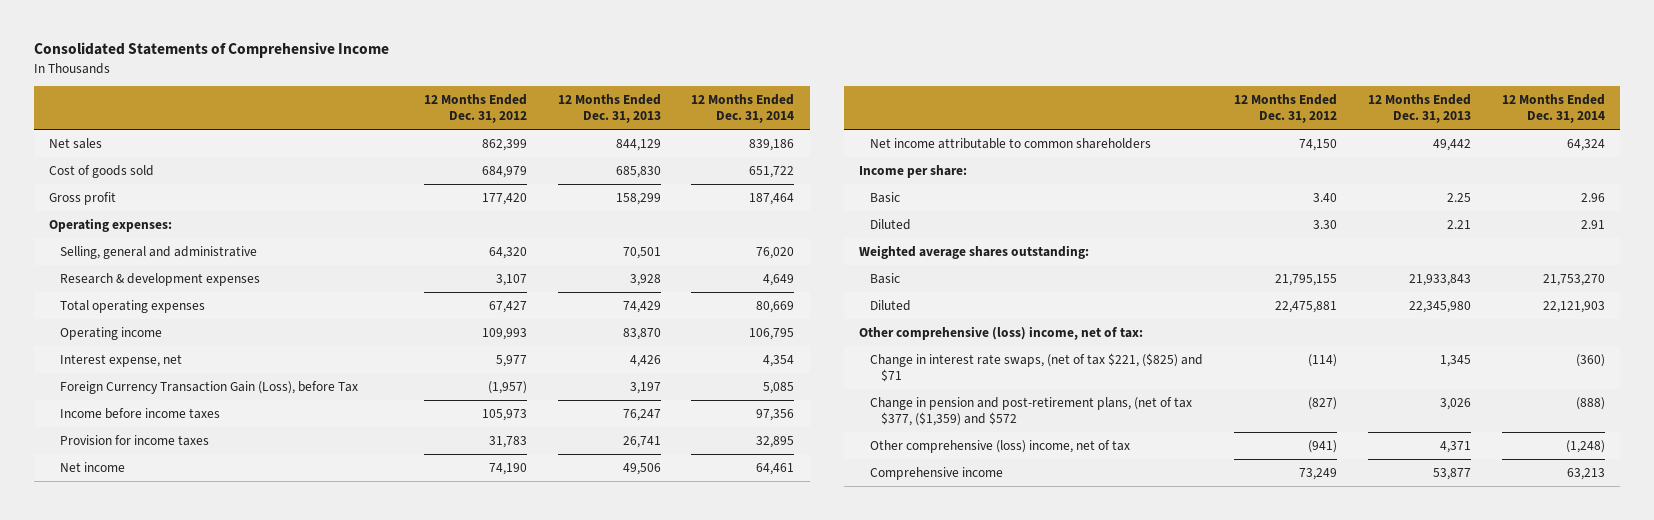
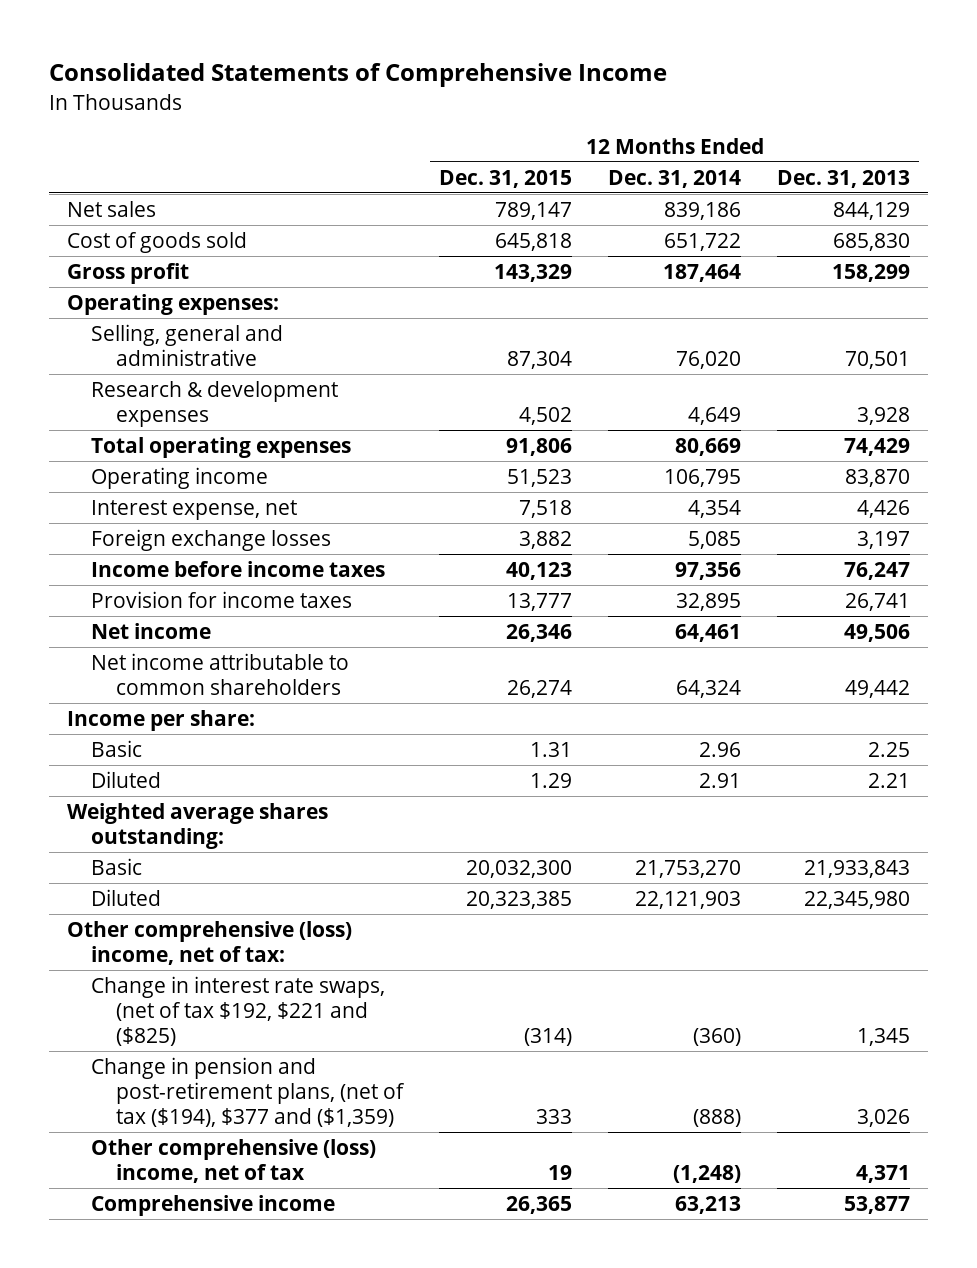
- | 12 Months Ended Dec. 31, 2012 | 12 Months Ended Dec. 31, 2013 | 12 Months Ended Dec. 31, 2014
+ | 12 Months Ended Dec. 31, 2015 | 12 Months Ended Dec. 31, 2014 | 12 Months Ended Dec. 31, 2013
- Foreign Currency Transaction Gain (Loss), before Tax | (1,957) | 3,197 | 5,085
+ Foreign exchange losses | 3,882 | 5,085 | 3,197
- Change in interest rate swaps, (net of tax $221, ($825) and $71 | (114) | 1,345 | (360)
- Change in pension and post-retirement plans, (net of tax $377, ($1,359) and $572 | (827) | 3,026 | (888)
+ Change in interest rate swaps, (net of tax $192, $221 and ($825) | (314) | (360) | 1,345
+ Change in pension and post-retirement plans, (net of tax ($194), $377 and ($1,359) | 333 | (888) | 3,026

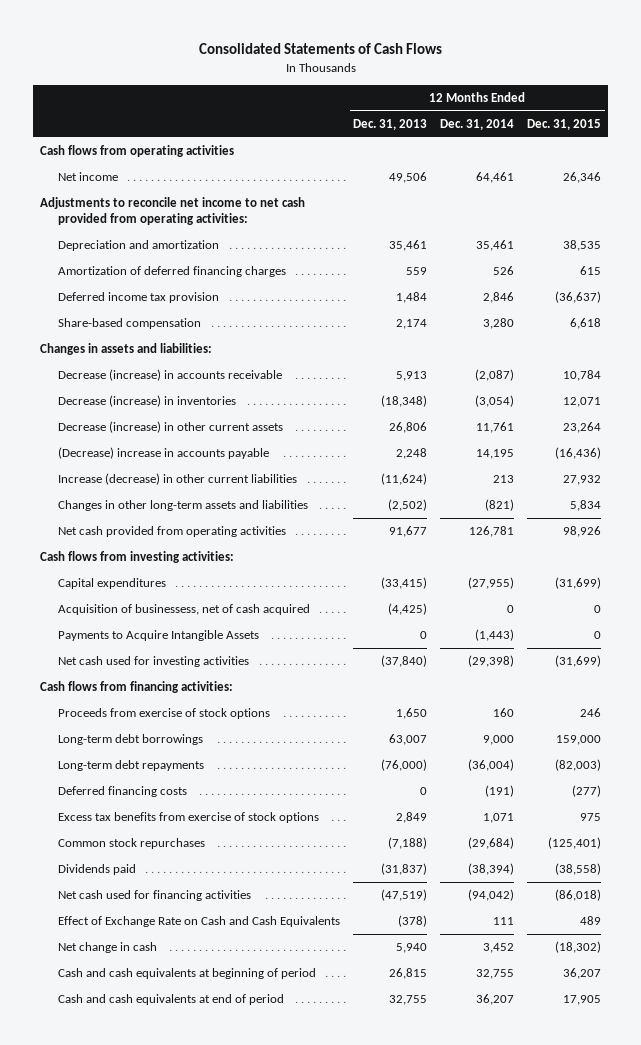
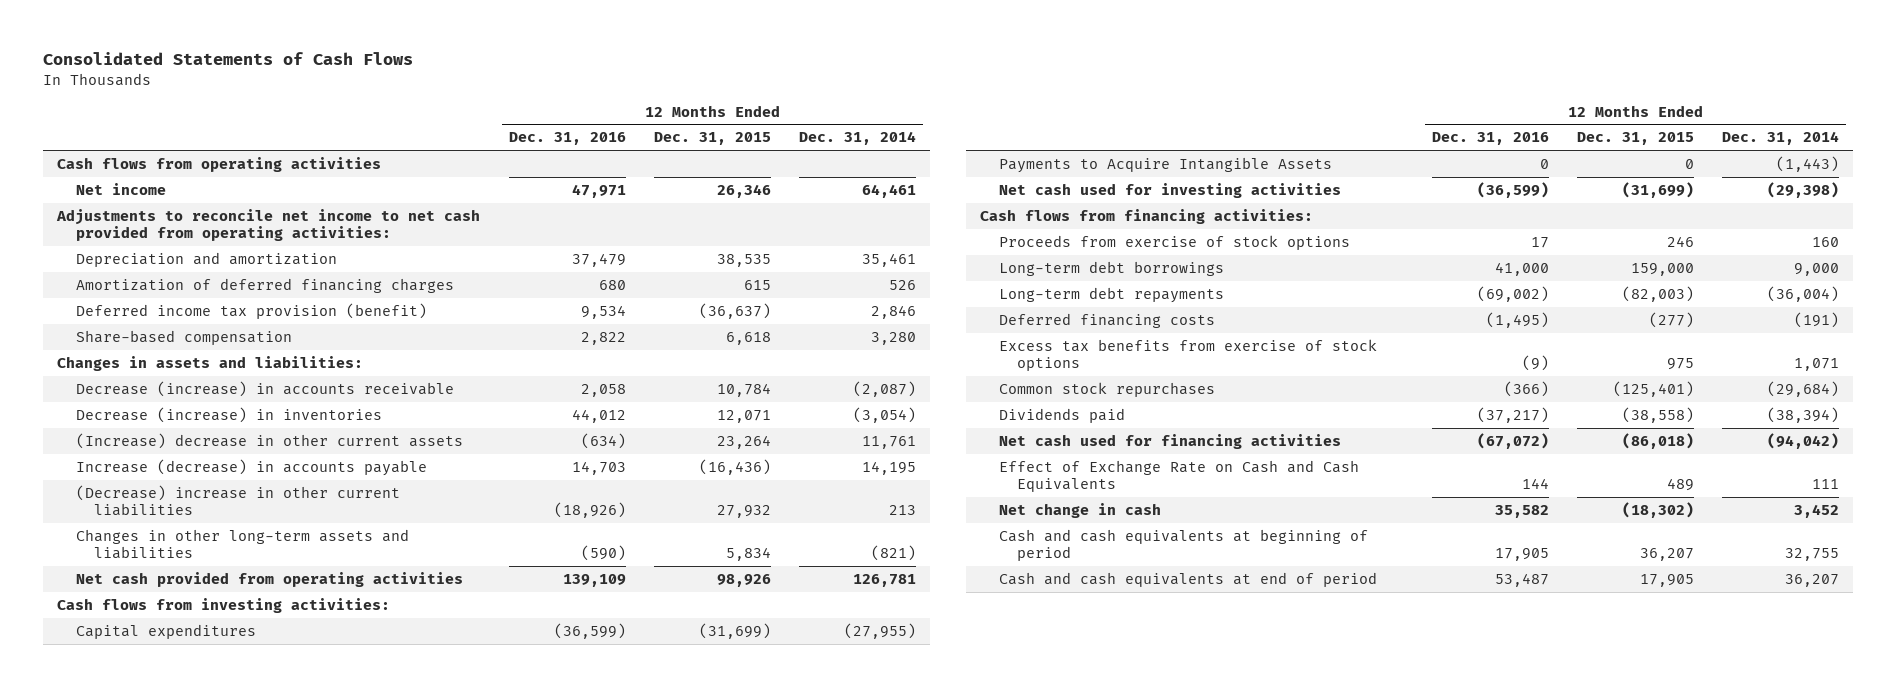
- | 12 Months Ended Dec. 31, 2013 | 12 Months Ended Dec. 31, 2014 | 12 Months Ended Dec. 31, 2015
+ | 12 Months Ended Dec. 31, 2016 | 12 Months Ended Dec. 31, 2015 | 12 Months Ended Dec. 31, 2014
- Deferred income tax provision | 1,484 | 2,846 | (36,637)
+ Deferred income tax provision (benefit) | 9,534 | (36,637) | 2,846
- Decrease (increase) in other current assets | 26,806 | 11,761 | 23,264
- (Decrease) increase in accounts payable | 2,248 | 14,195 | (16,436)
- Increase (decrease) in other current liabilities | (11,624) | 213 | 27,932
+ (Increase) decrease in other current assets | (634) | 23,264 | 11,761
+ Increase (decrease) in accounts payable | 14,703 | (16,436) | 14,195
+ (Decrease) increase in other current liabilities | (18,926) | 27,932 | 213
- Acquisition of businessess, net of cash acquired | (4,425) | 0 | 0

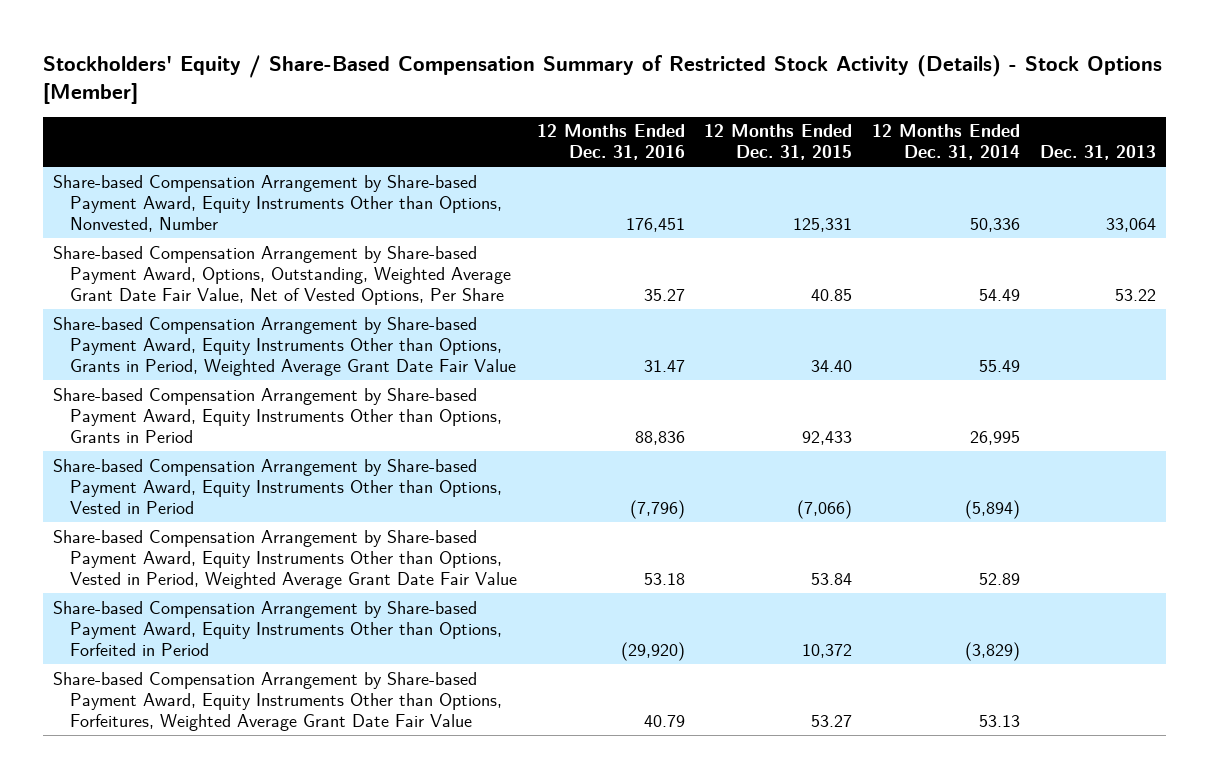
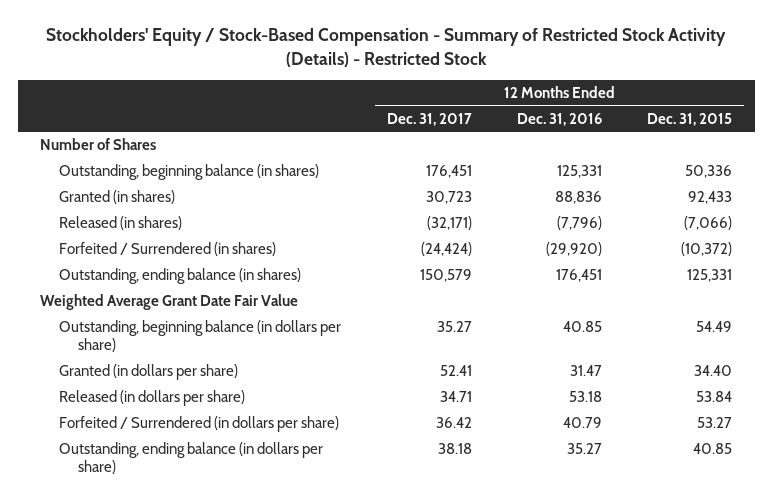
- Stockholders' Equity / Share-Based Compensation Summary of Restricted Stock Activity (Details) - Stock Options [Member]
+ Stockholders' Equity / Stock-Based Compensation - Summary of Restricted Stock Activity (Details) - Restricted Stock
- | 12 Months Ended Dec. 31, 2016 | 12 Months Ended Dec. 31, 2015 | 12 Months Ended Dec. 31, 2014 | Dec. 31, 2013
+ | 12 Months Ended Dec. 31, 2017 | 12 Months Ended Dec. 31, 2016 | 12 Months Ended Dec. 31, 2015
- Share-based Compensation Arrangement by Share-based Payment Award, Equity Instruments Other than Options, Nonvested, Number | 176,451 | 125,331 | 50,336 | 33,064
- Share-based Compensation Arrangement by Share-based Payment Award, Options, Outstanding, Weighted Average Grant Date Fair Value, Net of Vested Options, Per Share | 35.27 | 40.85 | 54.49 | 53.22
- Share-based Compensation Arrangement by Share-based Payment Award, Equity Instruments Other than Options, Grants in Period, Weighted Average Grant Date Fair Value | 31.47 | 34.40 | 55.49 |
- Share-based Compensation Arrangement by Share-based Payment Award, Equity Instruments Other than Options, Grants in Period | 88,836 | 92,433 | 26,995 |
- Share-based Compensation Arrangement by Share-based Payment Award, Equity Instruments Other than Options, Vested in Period | (7,796) | (7,066) | (5,894) |
- Share-based Compensation Arrangement by Share-based Payment Award, Equity Instruments Other than Options, Vested in Period, Weighted Average Grant Date Fair Value | 53.18 | 53.84 | 52.89 |
- Share-based Compensation Arrangement by Share-based Payment Award, Equity Instruments Other than Options, Forfeited in Period | (29,920) | 10,372 | (3,829) |
- Share-based Compensation Arrangement by Share-based Payment Award, Equity Instruments Other than Options, Forfeitures, Weighted Average Grant Date Fair Value | 40.79 | 53.27 | 53.13 |
+ Number of Shares
+ Outstanding, beginning balance (in shares) | 176,451 | 125,331 | 50,336
+ Granted (in shares) | 30,723 | 88,836 | 92,433
+ Released (in shares) | (32,171) | (7,796) | (7,066)
+ Forfeited / Surrendered (in shares) | (24,424) | (29,920) | (10,372)
+ Outstanding, ending balance (in shares) | 150,579 | 176,451 | 125,331
+ Weighted Average Grant Date Fair Value
+ Outstanding, beginning balance (in dollars per share) | 35.27 | 40.85 | 54.49
+ Granted (in dollars per share) | 52.41 | 31.47 | 34.40
+ Released (in dollars per share) | 34.71 | 53.18 | 53.84
+ Forfeited / Surrendered (in dollars per share) | 36.42 | 40.79 | 53.27
+ Outstanding, ending balance (in dollars per share) | 38.18 | 35.27 | 40.85

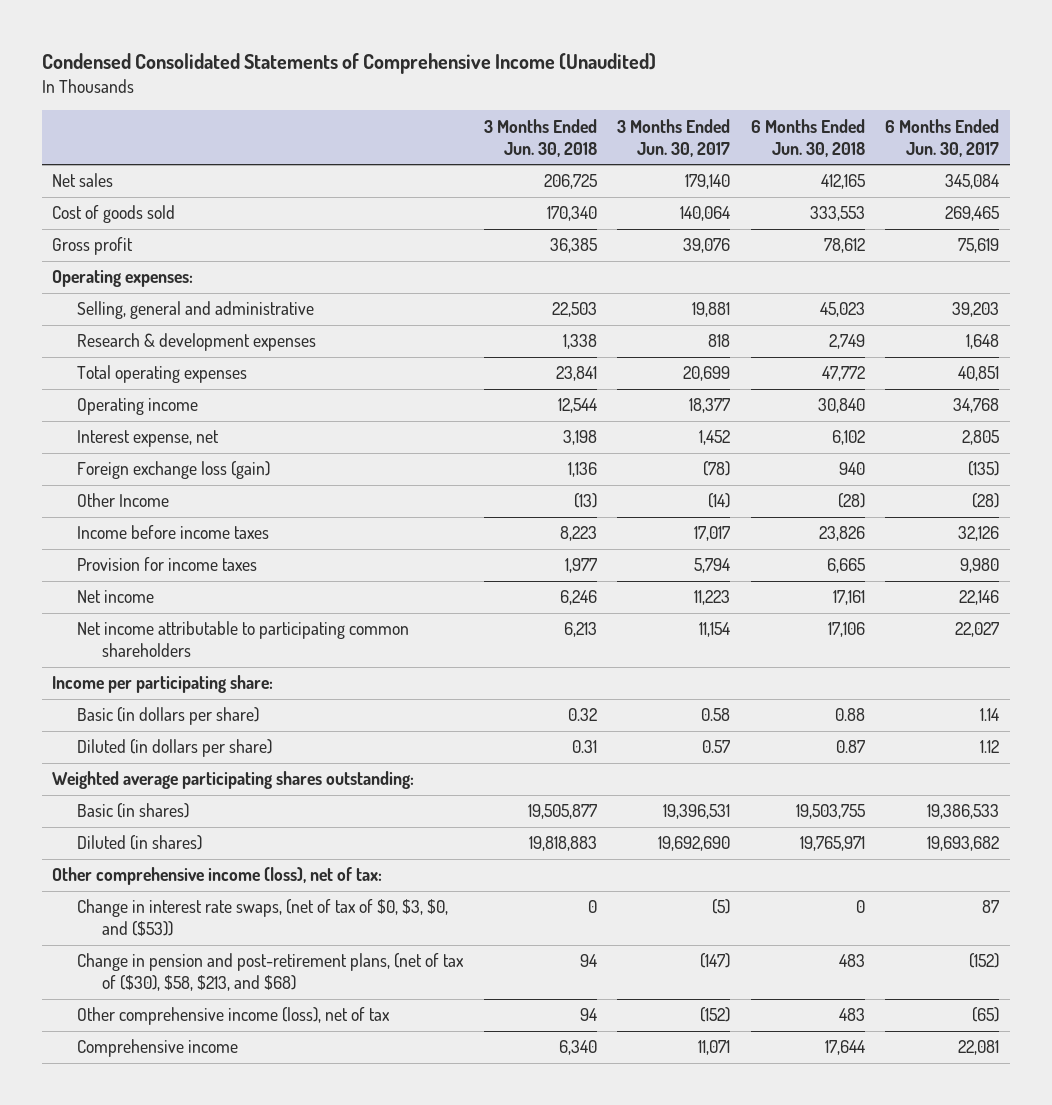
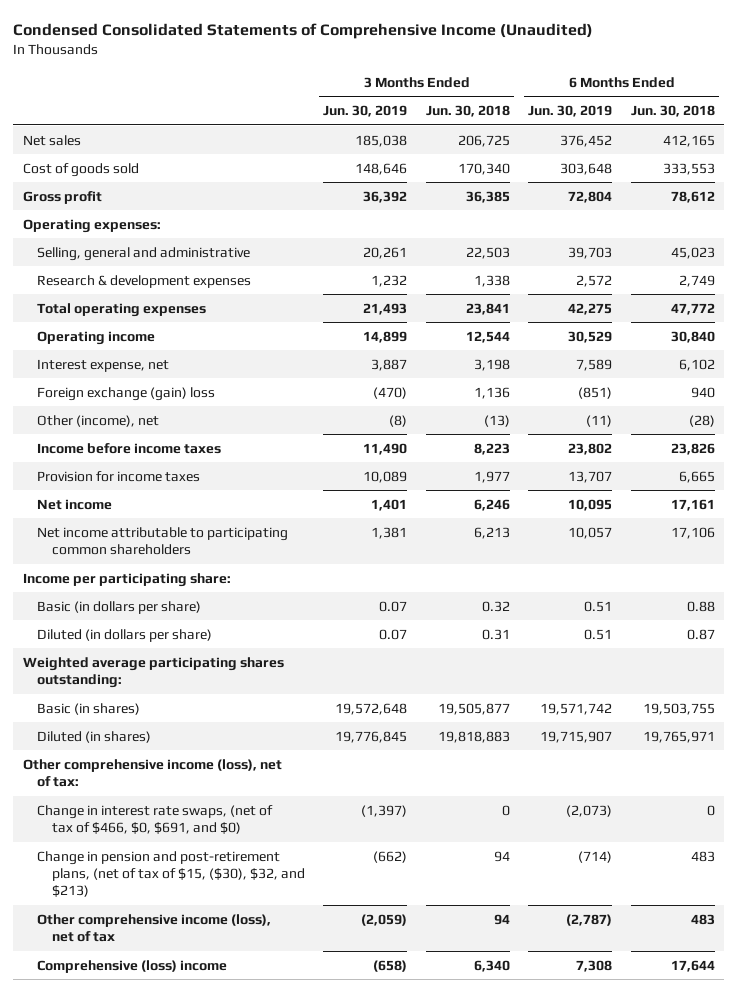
- | 3 Months Ended Jun. 30, 2018 | 3 Months Ended Jun. 30, 2017 | 6 Months Ended Jun. 30, 2018 | 6 Months Ended Jun. 30, 2017
+ | 3 Months Ended Jun. 30, 2019 | 3 Months Ended Jun. 30, 2018 | 6 Months Ended Jun. 30, 2019 | 6 Months Ended Jun. 30, 2018
- Foreign exchange loss (gain) | 1,136 | (78) | 940 | (135)
- Other Income | (13) | (14) | (28) | (28)
+ Foreign exchange (gain) loss | (470) | 1,136 | (851) | 940
+ Other (income), net | (8) | (13) | (11) | (28)
- Change in interest rate swaps, (net of tax of $0, $3, $0, and ($53)) | 0 | (5) | 0 | 87
- Change in pension and post-retirement plans, (net of tax of ($30), $58, $213, and $68) | 94 | (147) | 483 | (152)
+ Change in interest rate swaps, (net of tax of $466, $0, $691, and $0) | (1,397) | 0 | (2,073) | 0
+ Change in pension and post-retirement plans, (net of tax of $15, ($30), $32, and $213) | (662) | 94 | (714) | 483
- Comprehensive income | 6,340 | 11,071 | 17,644 | 22,081
+ Comprehensive (loss) income | (658) | 6,340 | 7,308 | 17,644

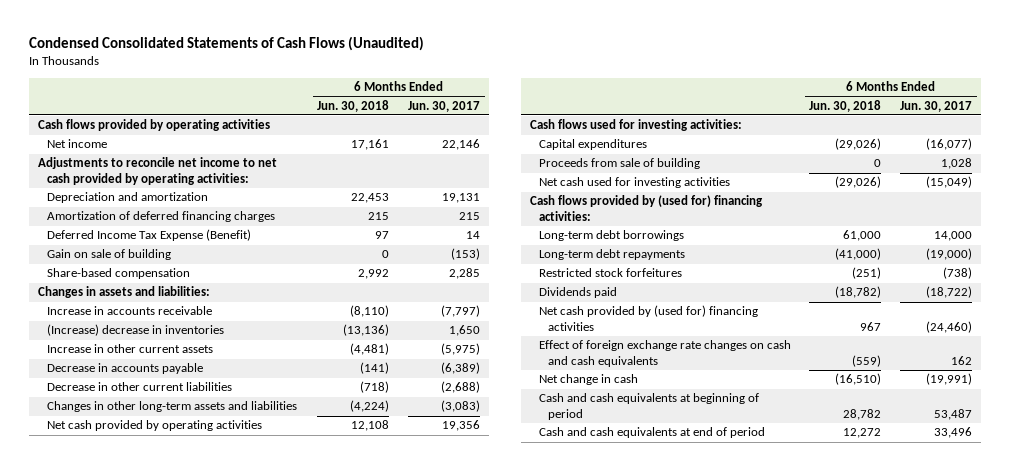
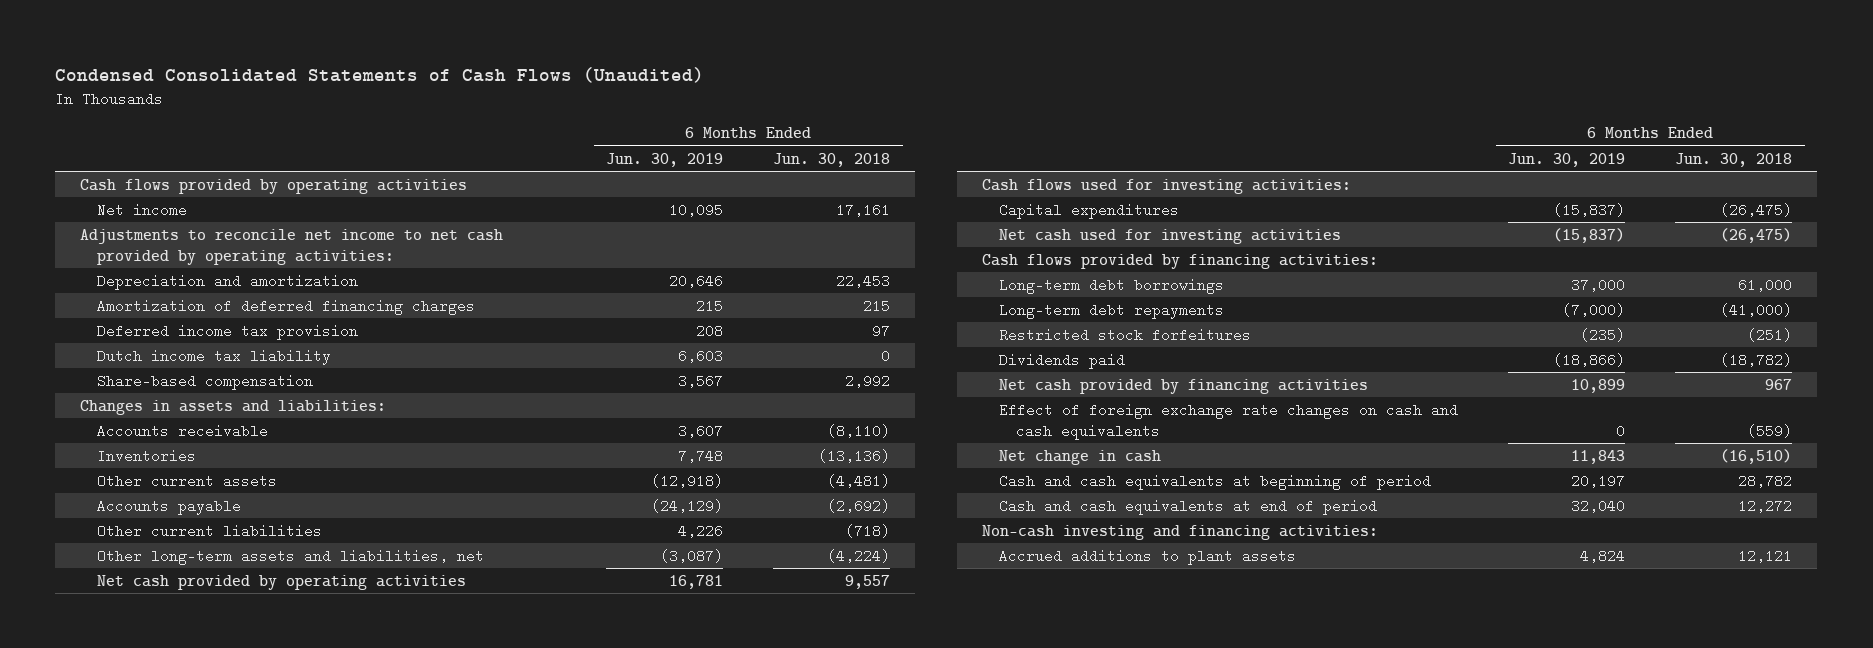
- | 6 Months Ended Jun. 30, 2018 | 6 Months Ended Jun. 30, 2017
+ | 6 Months Ended Jun. 30, 2019 | 6 Months Ended Jun. 30, 2018
- Deferred Income Tax Expense (Benefit) | 97 | 14
- Gain on sale of building | 0 | (153)
+ Deferred income tax provision | 208 | 97
+ Dutch income tax liability | 6,603 | 0
- Increase in accounts receivable | (8,110) | (7,797)
- (Increase) decrease in inventories | (13,136) | 1,650
- Increase in other current assets | (4,481) | (5,975)
- Decrease in accounts payable | (141) | (6,389)
- Decrease in other current liabilities | (718) | (2,688)
- Changes in other long-term assets and liabilities | (4,224) | (3,083)
- Net cash provided by operating activities | 12,108 | 19,356
+ Accounts receivable | 3,607 | (8,110)
+ Inventories | 7,748 | (13,136)
+ Other current assets | (12,918) | (4,481)
+ Accounts payable | (24,129) | (2,692)
+ Other current liabilities | 4,226 | (718)
+ Other long-term assets and liabilities, net | (3,087) | (4,224)
+ Net cash provided by operating activities | 16,781 | 9,557
- Capital expenditures | (29,026) | (16,077)
- Proceeds from sale of building | 0 | 1,028
- Net cash used for investing activities | (29,026) | (15,049)
- Cash flows provided by (used for) financing activities:
+ Capital expenditures | (15,837) | (26,475)
+ Net cash used for investing activities | (15,837) | (26,475)
+ Cash flows provided by financing activities:
- Net cash provided by (used for) financing activities | 967 | (24,460)
+ Net cash provided by financing activities | 10,899 | 967
+ Non-cash investing and financing activities:
+ Accrued additions to plant assets | 4,824 | 12,121

